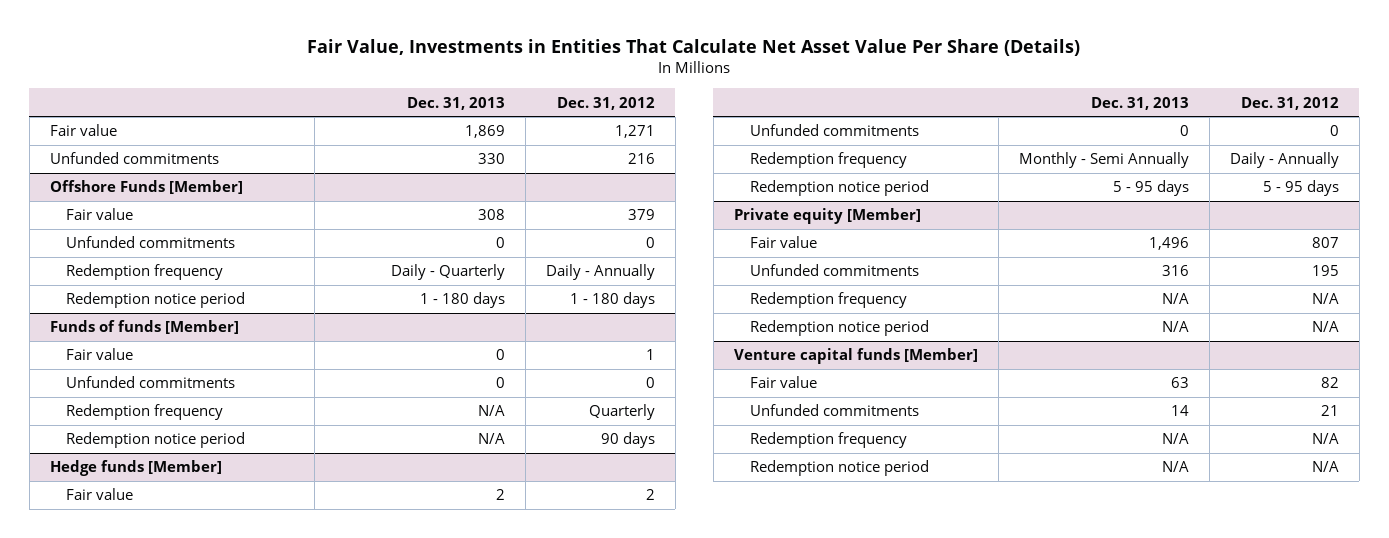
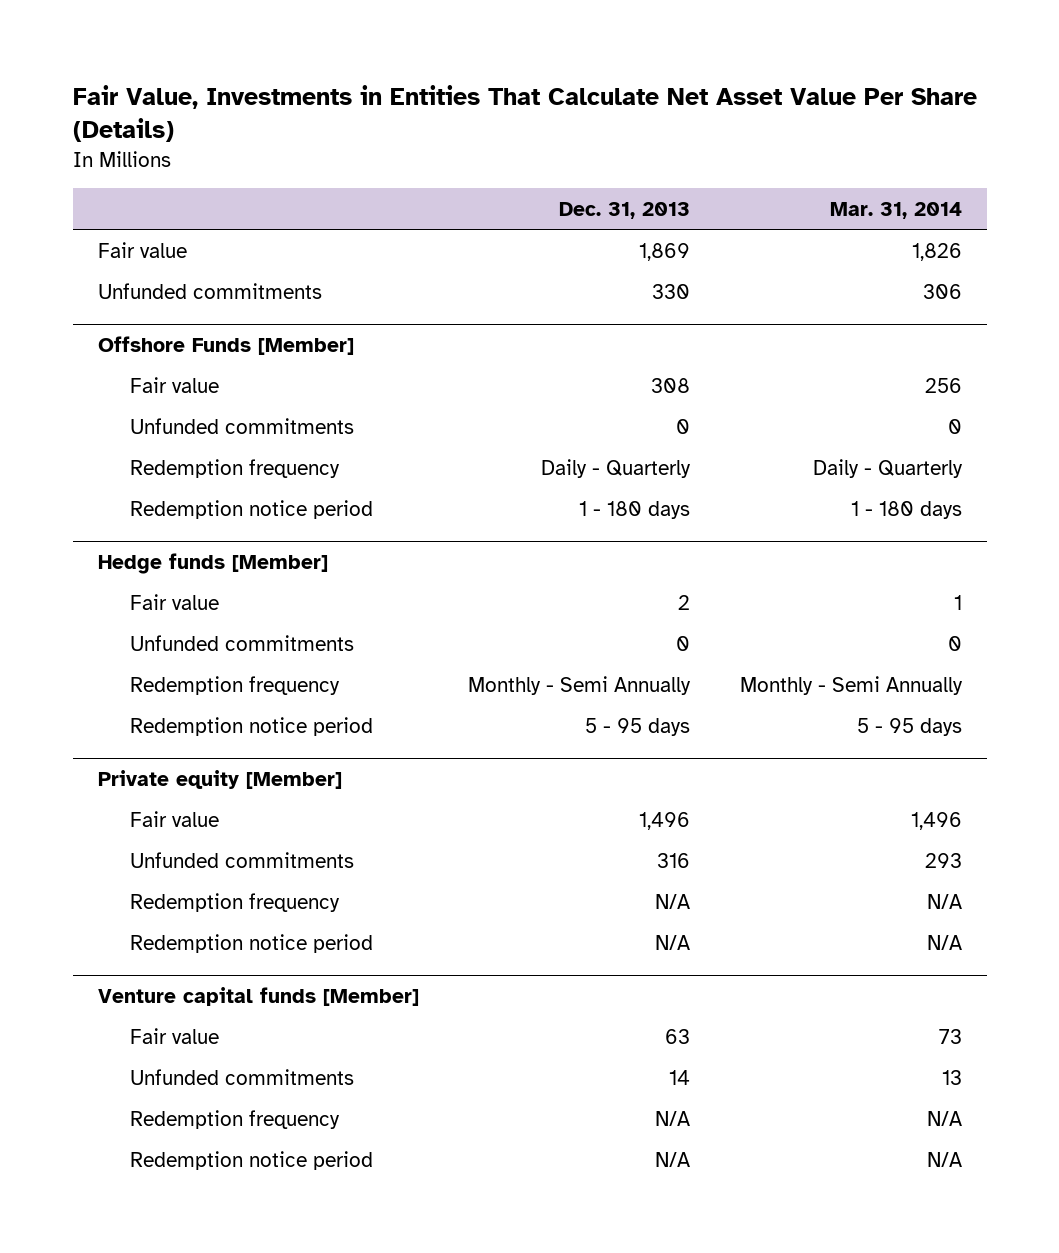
- | Dec. 31, 2013 | Dec. 31, 2012
+ | Dec. 31, 2013 | Mar. 31, 2014
- Funds of funds [Member]
- Fair value | 0 | 1
- Unfunded commitments | 0 | 0
- Redemption frequency | N/A | Quarterly
- Redemption notice period | N/A | 90 days

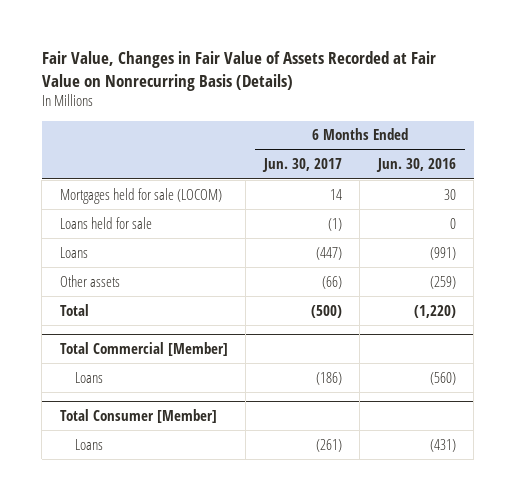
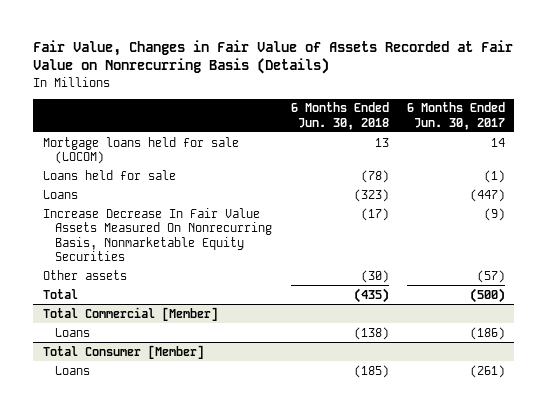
- | 6 Months Ended Jun. 30, 2017 | 6 Months Ended Jun. 30, 2016
+ | 6 Months Ended Jun. 30, 2018 | 6 Months Ended Jun. 30, 2017
- Mortgages held for sale (LOCOM) | 14 | 30
+ Mortgage loans held for sale (LOCOM) | 13 | 14
- Other assets | (66) | (259)
+ Increase Decrease In Fair Value Assets Measured On Nonrecurring Basis, Nonmarketable Equity Securities | (17) | (9)
+ Other assets | (30) | (57)

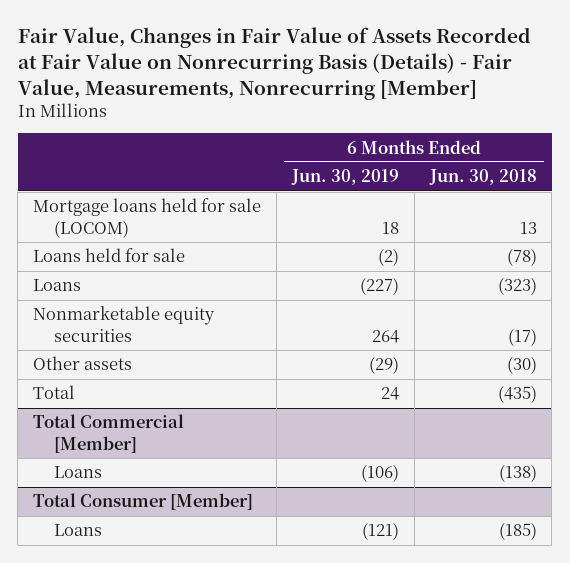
- Fair Value, Changes in Fair Value of Assets Recorded at Fair Value on Nonrecurring Basis (Details)
+ Fair Value, Changes in Fair Value of Assets Recorded at Fair Value on Nonrecurring Basis (Details) - Fair Value, Measurements, Nonrecurring [Member]
- | 6 Months Ended Jun. 30, 2018 | 6 Months Ended Jun. 30, 2017
+ | 6 Months Ended Jun. 30, 2019 | 6 Months Ended Jun. 30, 2018
- Increase Decrease In Fair Value Assets Measured On Nonrecurring Basis, Nonmarketable Equity Securities | (17) | (9)
+ Nonmarketable equity securities | 264 | (17)

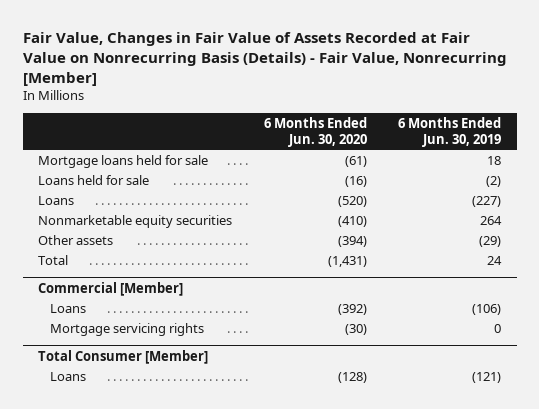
- Fair Value, Changes in Fair Value of Assets Recorded at Fair Value on Nonrecurring Basis (Details) - Fair Value, Measurements, Nonrecurring [Member]
+ Fair Value, Changes in Fair Value of Assets Recorded at Fair Value on Nonrecurring Basis (Details) - Fair Value, Nonrecurring [Member]
- | 6 Months Ended Jun. 30, 2019 | 6 Months Ended Jun. 30, 2018
+ | 6 Months Ended Jun. 30, 2020 | 6 Months Ended Jun. 30, 2019
- Mortgage loans held for sale (LOCOM) | 18 | 13
+ Mortgage loans held for sale | (61) | 18
- Total Commercial [Member]
+ Commercial [Member]
+ Mortgage servicing rights | (30) | 0

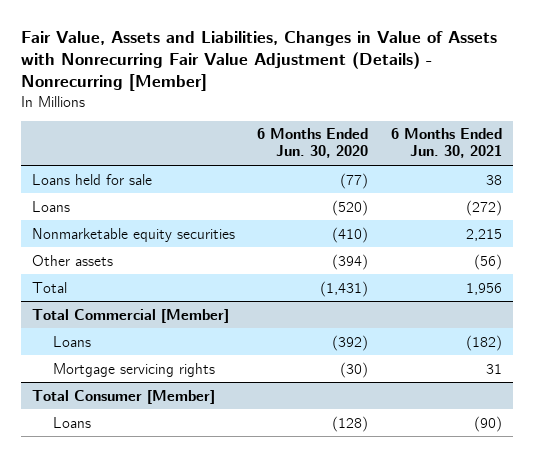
- Fair Value, Changes in Fair Value of Assets Recorded at Fair Value on Nonrecurring Basis (Details) - Fair Value, Nonrecurring [Member]
+ Fair Value, Assets and Liabilities, Changes in Value of Assets with Nonrecurring Fair Value Adjustment (Details) - Nonrecurring [Member]
- | 6 Months Ended Jun. 30, 2020 | 6 Months Ended Jun. 30, 2019
+ | 6 Months Ended Jun. 30, 2020 | 6 Months Ended Jun. 30, 2021
- Mortgage loans held for sale | (61) | 18
- Loans held for sale | (16) | (2)
+ Loans held for sale | (77) | 38
- Commercial [Member]
+ Total Commercial [Member]

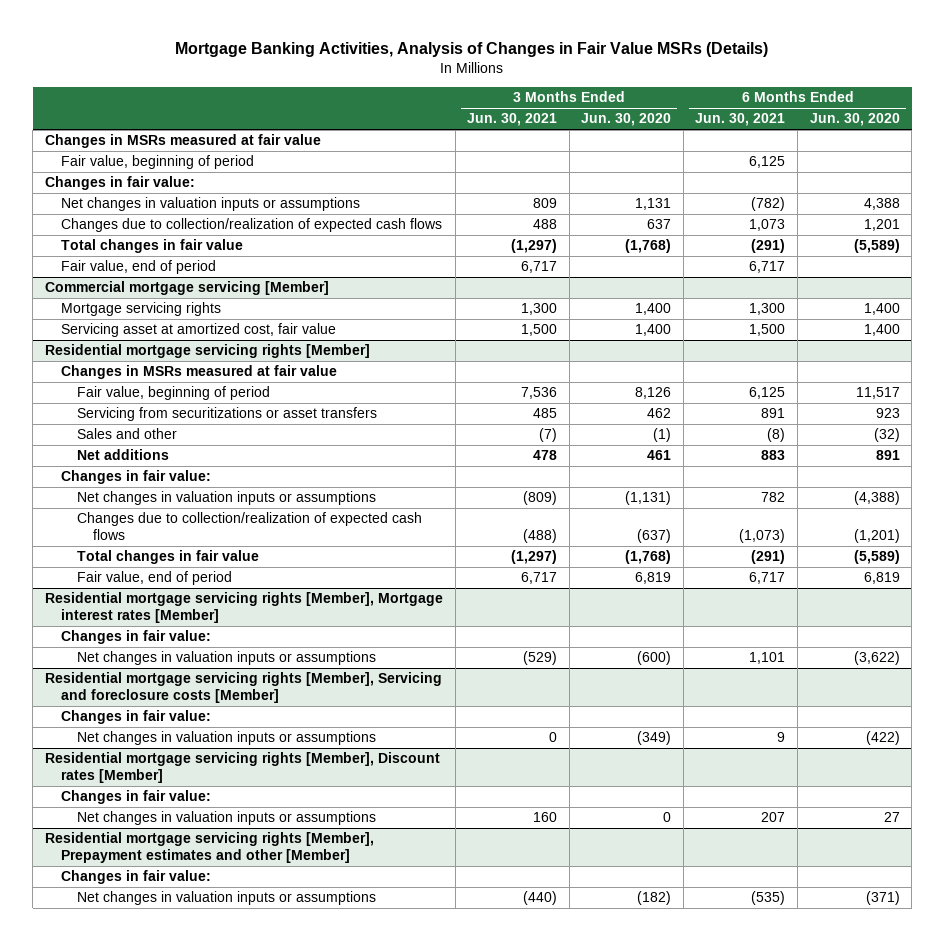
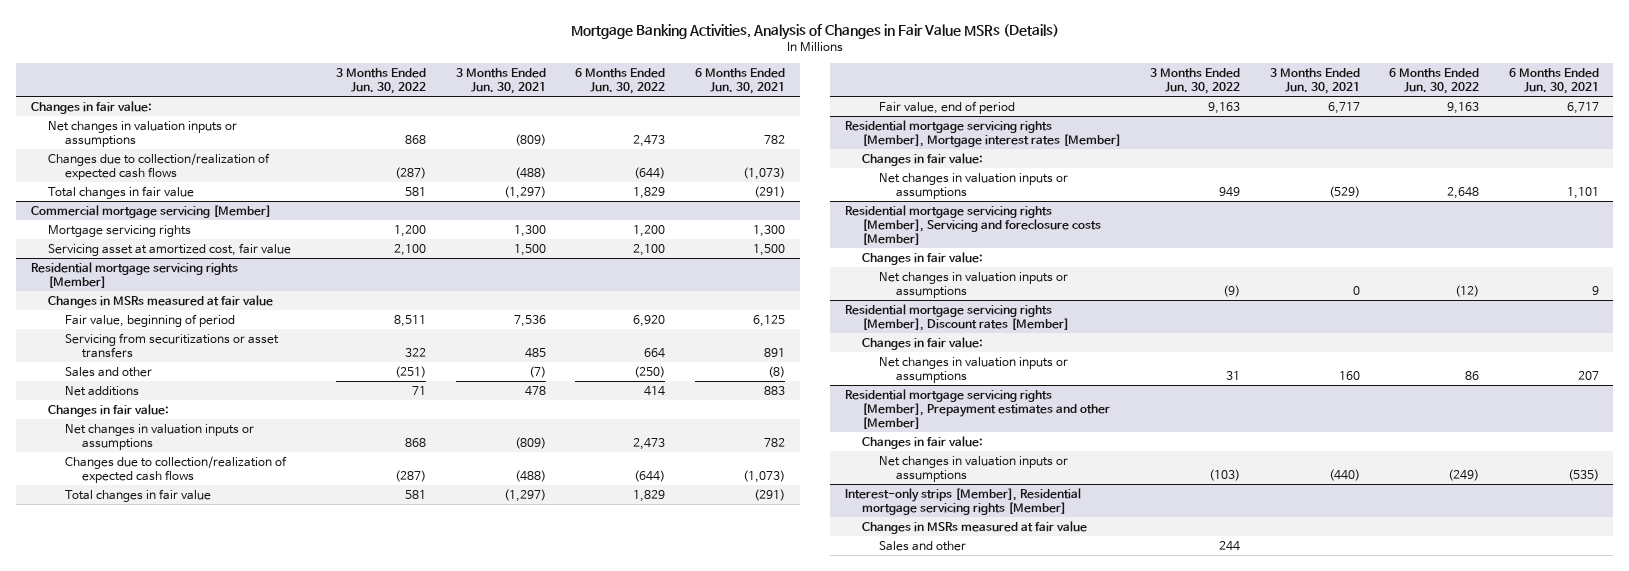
- | 3 Months Ended Jun. 30, 2021 | 3 Months Ended Jun. 30, 2020 | 6 Months Ended Jun. 30, 2021 | 6 Months Ended Jun. 30, 2020
+ | 3 Months Ended Jun. 30, 2022 | 3 Months Ended Jun. 30, 2021 | 6 Months Ended Jun. 30, 2022 | 6 Months Ended Jun. 30, 2021
- Changes in MSRs measured at fair value
- Fair value, beginning of period | | | 6,125 |
- Net changes in valuation inputs or assumptions | 809 | 1,131 | (782) | 4,388
- Changes due to collection/realization of expected cash flows | 488 | 637 | 1,073 | 1,201
+ Net changes in valuation inputs or assumptions | 868 | (809) | 2,473 | 782
+ Changes due to collection/realization of expected cash flows | (287) | (488) | (644) | (1,073)
- Fair value, end of period | 6,717 | | 6,717 |
+ Interest-only strips [Member], Residential mortgage servicing rights [Member]
+ Changes in MSRs measured at fair value
+ Sales and other | 244 | | |

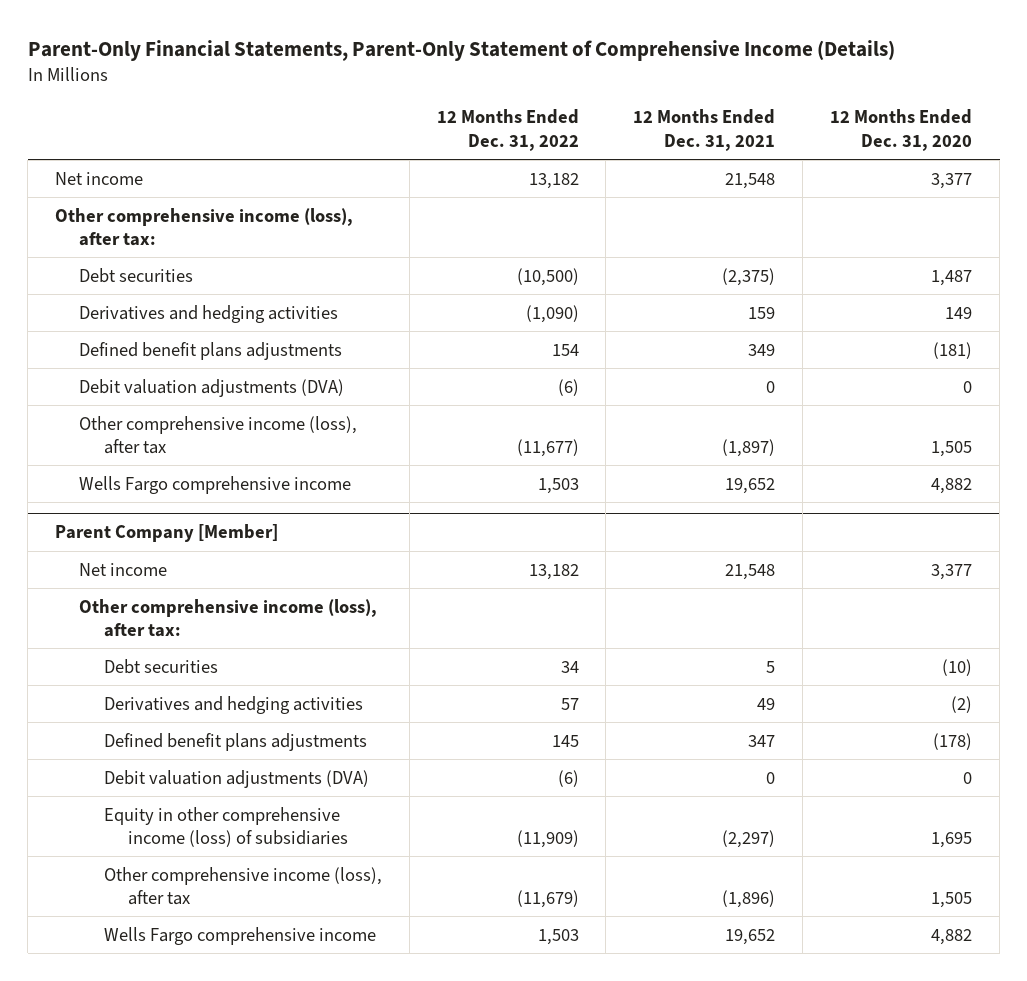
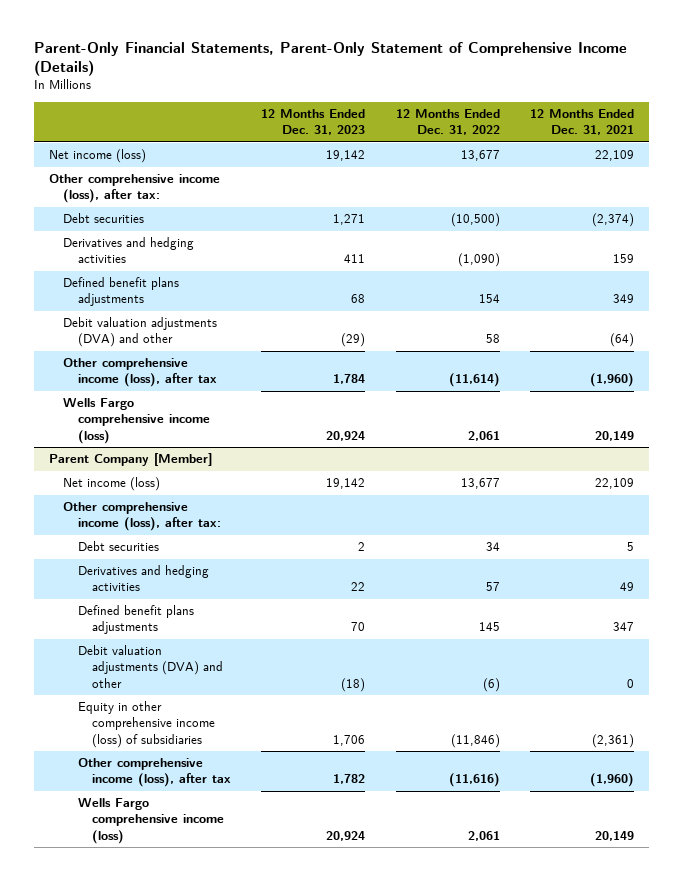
- | 12 Months Ended Dec. 31, 2022 | 12 Months Ended Dec. 31, 2021 | 12 Months Ended Dec. 31, 2020
+ | 12 Months Ended Dec. 31, 2023 | 12 Months Ended Dec. 31, 2022 | 12 Months Ended Dec. 31, 2021
- Net income | 13,182 | 21,548 | 3,377
+ Net income (loss) | 19,142 | 13,677 | 22,109
- Debt securities | (10,500) | (2,375) | 1,487
+ Debt securities | 1,271 | (10,500) | (2,374)
- Debit valuation adjustments (DVA) | (6) | 0 | 0
- Other comprehensive income (loss), after tax | (11,677) | (1,897) | 1,505
- Wells Fargo comprehensive income | 1,503 | 19,652 | 4,882
+ Debit valuation adjustments (DVA) and other | (29) | 58 | (64)
+ Other comprehensive income (loss), after tax | 1,784 | (11,614) | (1,960)
+ Wells Fargo comprehensive income (loss) | 20,924 | 2,061 | 20,149
@ Parent Company [Member]
- Net income | 13,182 | 21,548 | 3,377
+ Net income (loss) | 19,142 | 13,677 | 22,109
- Debit valuation adjustments (DVA) | (6) | 0 | 0
- Equity in other comprehensive income (loss) of subsidiaries | (11,909) | (2,297) | 1,695
- Other comprehensive income (loss), after tax | (11,679) | (1,896) | 1,505
- Wells Fargo comprehensive income | 1,503 | 19,652 | 4,882
+ Debit valuation adjustments (DVA) and other | (18) | (6) | 0
+ Equity in other comprehensive income (loss) of subsidiaries | 1,706 | (11,846) | (2,361)
+ Other comprehensive income (loss), after tax | 1,782 | (11,616) | (1,960)
+ Wells Fargo comprehensive income (loss) | 20,924 | 2,061 | 20,149

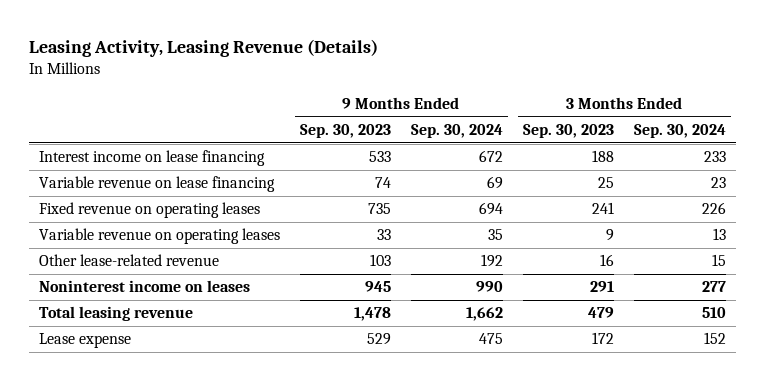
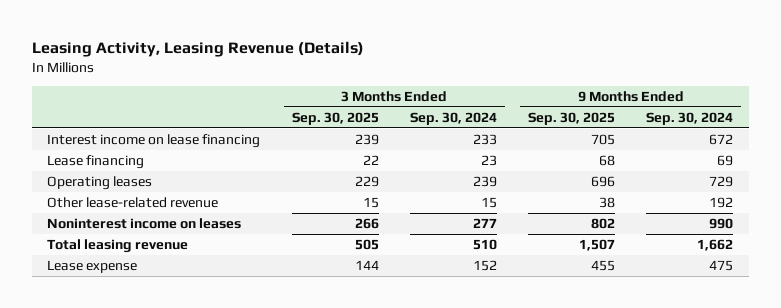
- | 9 Months Ended Sep. 30, 2023 | 9 Months Ended Sep. 30, 2024 | 3 Months Ended Sep. 30, 2023 | 3 Months Ended Sep. 30, 2024
+ | 3 Months Ended Sep. 30, 2025 | 3 Months Ended Sep. 30, 2024 | 9 Months Ended Sep. 30, 2025 | 9 Months Ended Sep. 30, 2024
- Variable revenue on lease financing | 74 | 69 | 25 | 23
- Fixed revenue on operating leases | 735 | 694 | 241 | 226
- Variable revenue on operating leases | 33 | 35 | 9 | 13
+ Lease financing | 22 | 23 | 68 | 69
+ Operating leases | 229 | 239 | 696 | 729

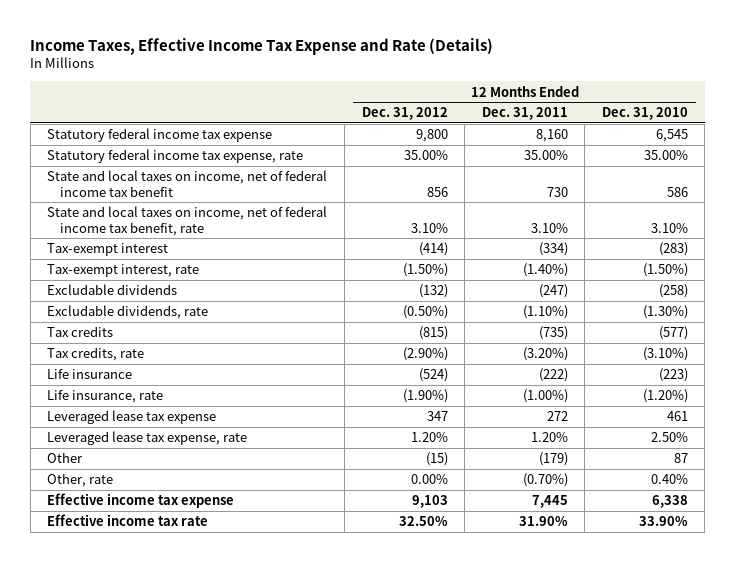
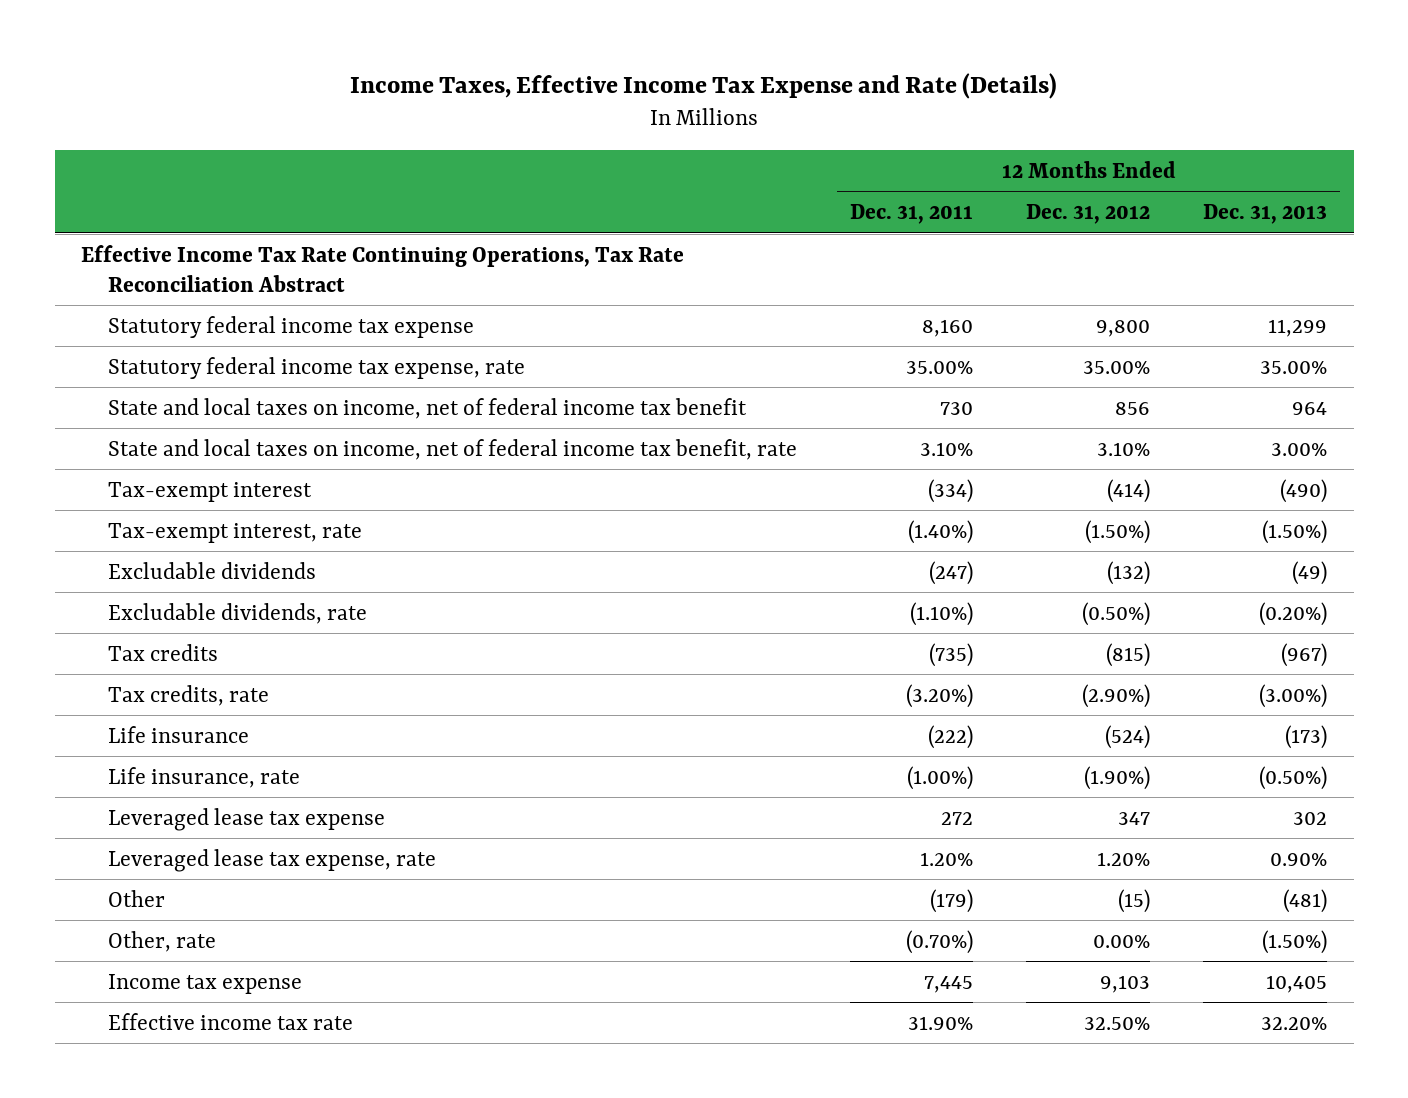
- | 12 Months Ended Dec. 31, 2012 | 12 Months Ended Dec. 31, 2011 | 12 Months Ended Dec. 31, 2010
+ | 12 Months Ended Dec. 31, 2011 | 12 Months Ended Dec. 31, 2012 | 12 Months Ended Dec. 31, 2013
+ Effective Income Tax Rate Continuing Operations, Tax Rate Reconciliation Abstract
- Effective income tax expense | 9,103 | 7,445 | 6,338
+ Income tax expense | 7,445 | 9,103 | 10,405

